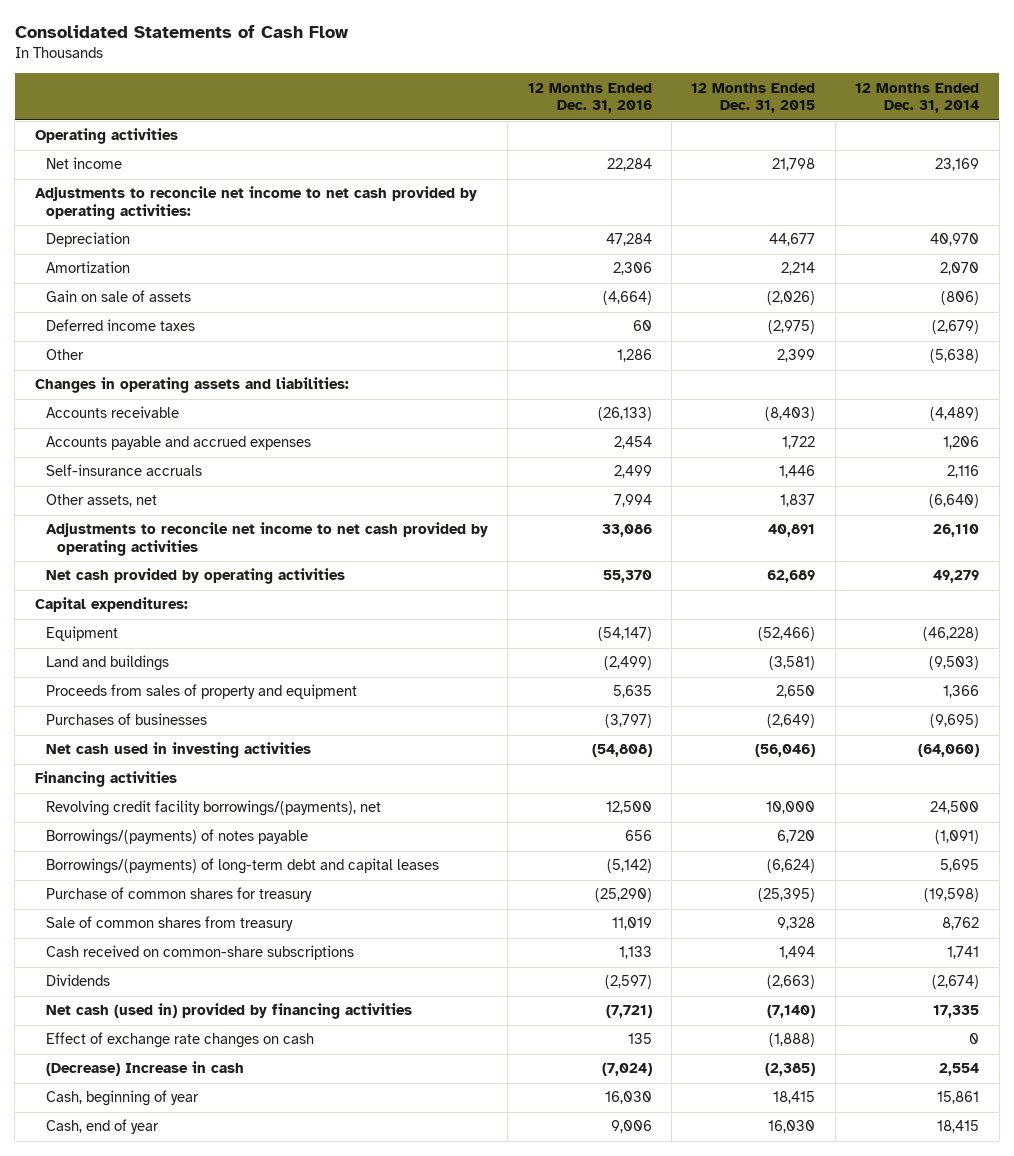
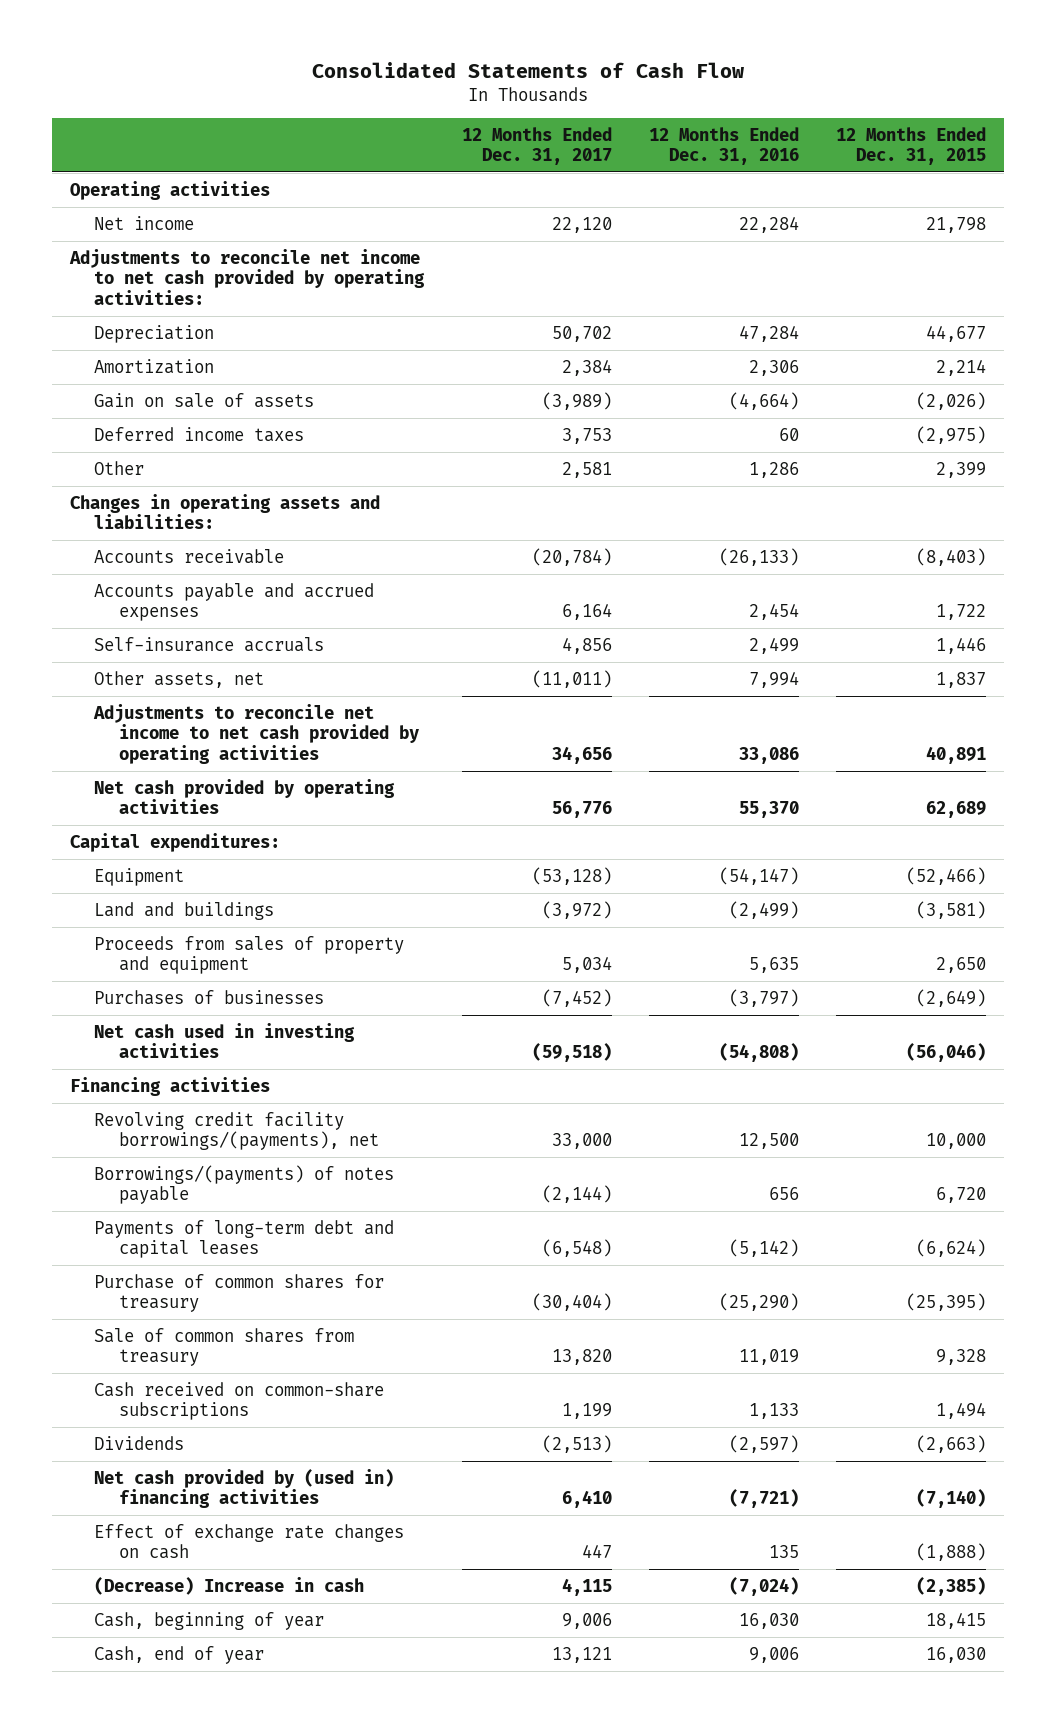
- | 12 Months Ended Dec. 31, 2016 | 12 Months Ended Dec. 31, 2015 | 12 Months Ended Dec. 31, 2014
+ | 12 Months Ended Dec. 31, 2017 | 12 Months Ended Dec. 31, 2016 | 12 Months Ended Dec. 31, 2015
- Borrowings/(payments) of long-term debt and capital leases | (5,142) | (6,624) | 5,695
+ Payments of long-term debt and capital leases | (6,548) | (5,142) | (6,624)
- Net cash (used in) provided by financing activities | (7,721) | (7,140) | 17,335
+ Net cash provided by (used in) financing activities | 6,410 | (7,721) | (7,140)

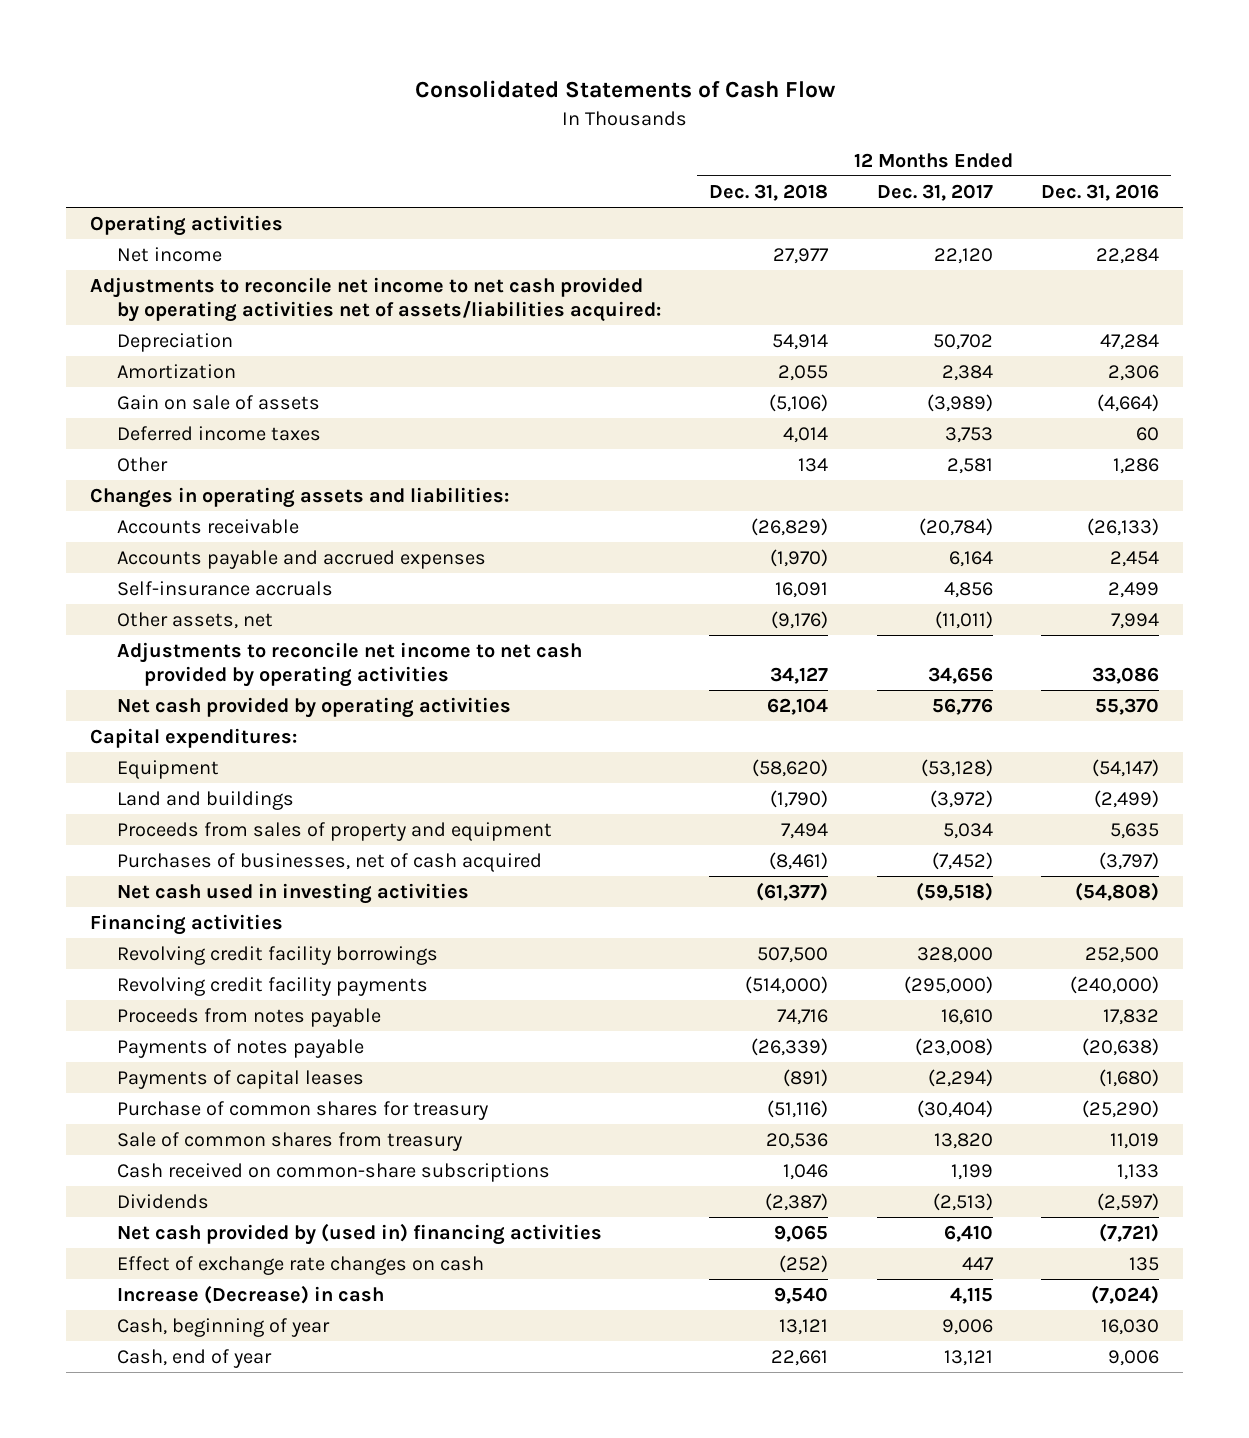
- | 12 Months Ended Dec. 31, 2017 | 12 Months Ended Dec. 31, 2016 | 12 Months Ended Dec. 31, 2015
+ | 12 Months Ended Dec. 31, 2018 | 12 Months Ended Dec. 31, 2017 | 12 Months Ended Dec. 31, 2016
- Adjustments to reconcile net income to net cash provided by operating activities:
+ Adjustments to reconcile net income to net cash provided by operating activities net of assets/liabilities acquired:
- Purchases of businesses | (7,452) | (3,797) | (2,649)
+ Purchases of businesses, net of cash acquired | (8,461) | (7,452) | (3,797)
- Revolving credit facility borrowings/(payments), net | 33,000 | 12,500 | 10,000
- Borrowings/(payments) of notes payable | (2,144) | 656 | 6,720
- Payments of long-term debt and capital leases | (6,548) | (5,142) | (6,624)
+ Revolving credit facility borrowings | 507,500 | 328,000 | 252,500
+ Revolving credit facility payments | (514,000) | (295,000) | (240,000)
+ Proceeds from notes payable | 74,716 | 16,610 | 17,832
+ Payments of notes payable | (26,339) | (23,008) | (20,638)
+ Payments of capital leases | (891) | (2,294) | (1,680)
- (Decrease) Increase in cash | 4,115 | (7,024) | (2,385)
+ Increase (Decrease) in cash | 9,540 | 4,115 | (7,024)

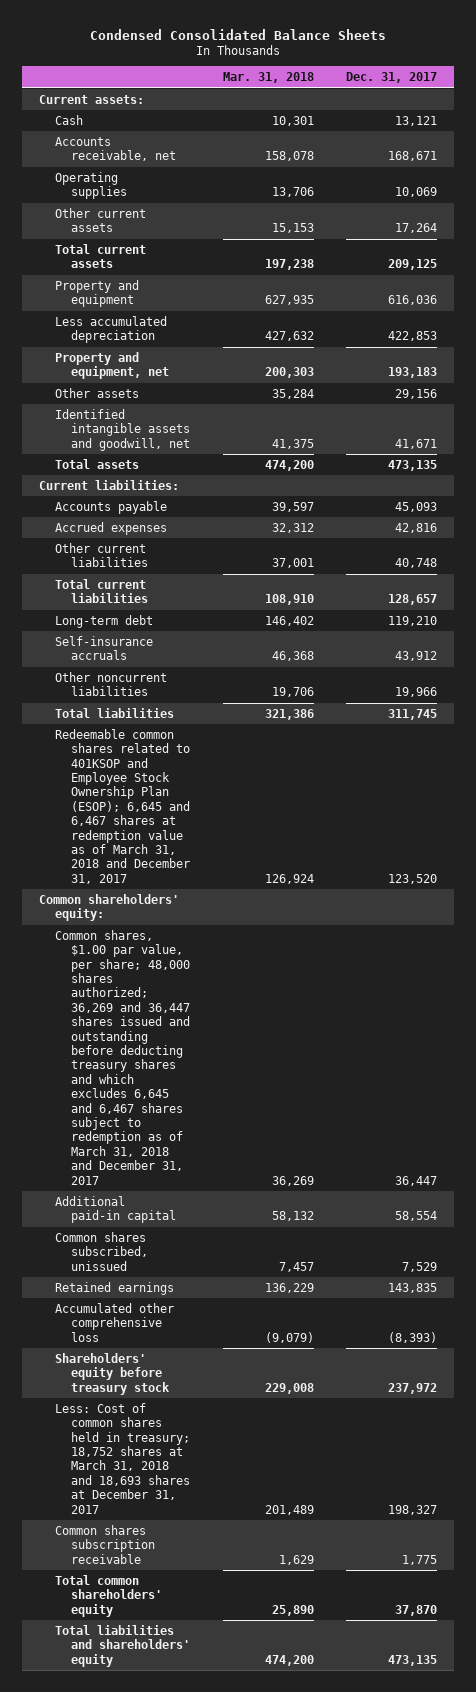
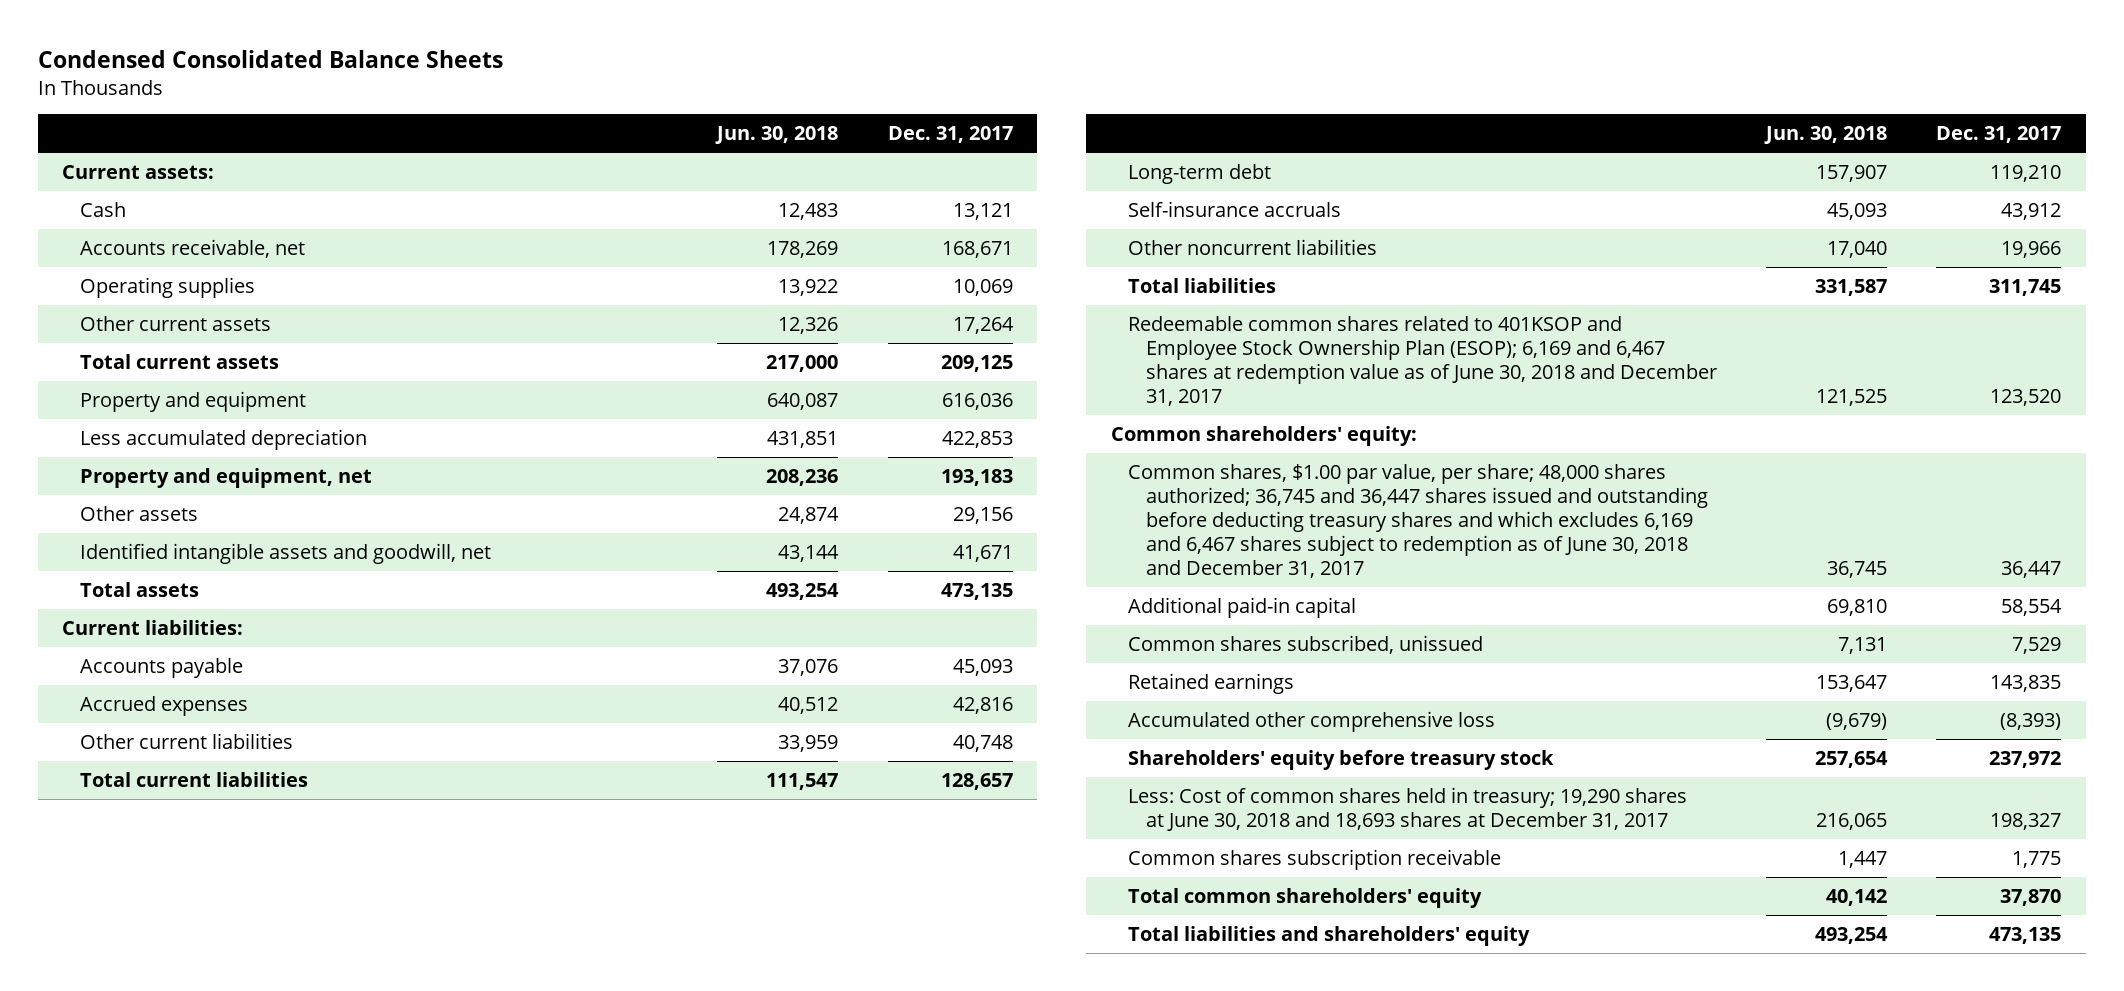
- | Mar. 31, 2018 | Dec. 31, 2017
+ | Jun. 30, 2018 | Dec. 31, 2017
- Redeemable common shares related to 401KSOP and Employee Stock Ownership Plan (ESOP); 6,645 and 6,467 shares at redemption value as of March 31, 2018 and December 31, 2017 | 126,924 | 123,520
+ Redeemable common shares related to 401KSOP and Employee Stock Ownership Plan (ESOP); 6,169 and 6,467 shares at redemption value as of June 30, 2018 and December 31, 2017 | 121,525 | 123,520
- Common shares, $1.00 par value, per share; 48,000 shares authorized; 36,269 and 36,447 shares issued and outstanding before deducting treasury shares and which excludes 6,645 and 6,467 shares subject to redemption as of March 31, 2018 and December 31, 2017 | 36,269 | 36,447
+ Common shares, $1.00 par value, per share; 48,000 shares authorized; 36,745 and 36,447 shares issued and outstanding before deducting treasury shares and which excludes 6,169 and 6,467 shares subject to redemption as of June 30, 2018 and December 31, 2017 | 36,745 | 36,447
- Less: Cost of common shares held in treasury; 18,752 shares at March 31, 2018 and 18,693 shares at December 31, 2017 | 201,489 | 198,327
+ Less: Cost of common shares held in treasury; 19,290 shares at June 30, 2018 and 18,693 shares at December 31, 2017 | 216,065 | 198,327

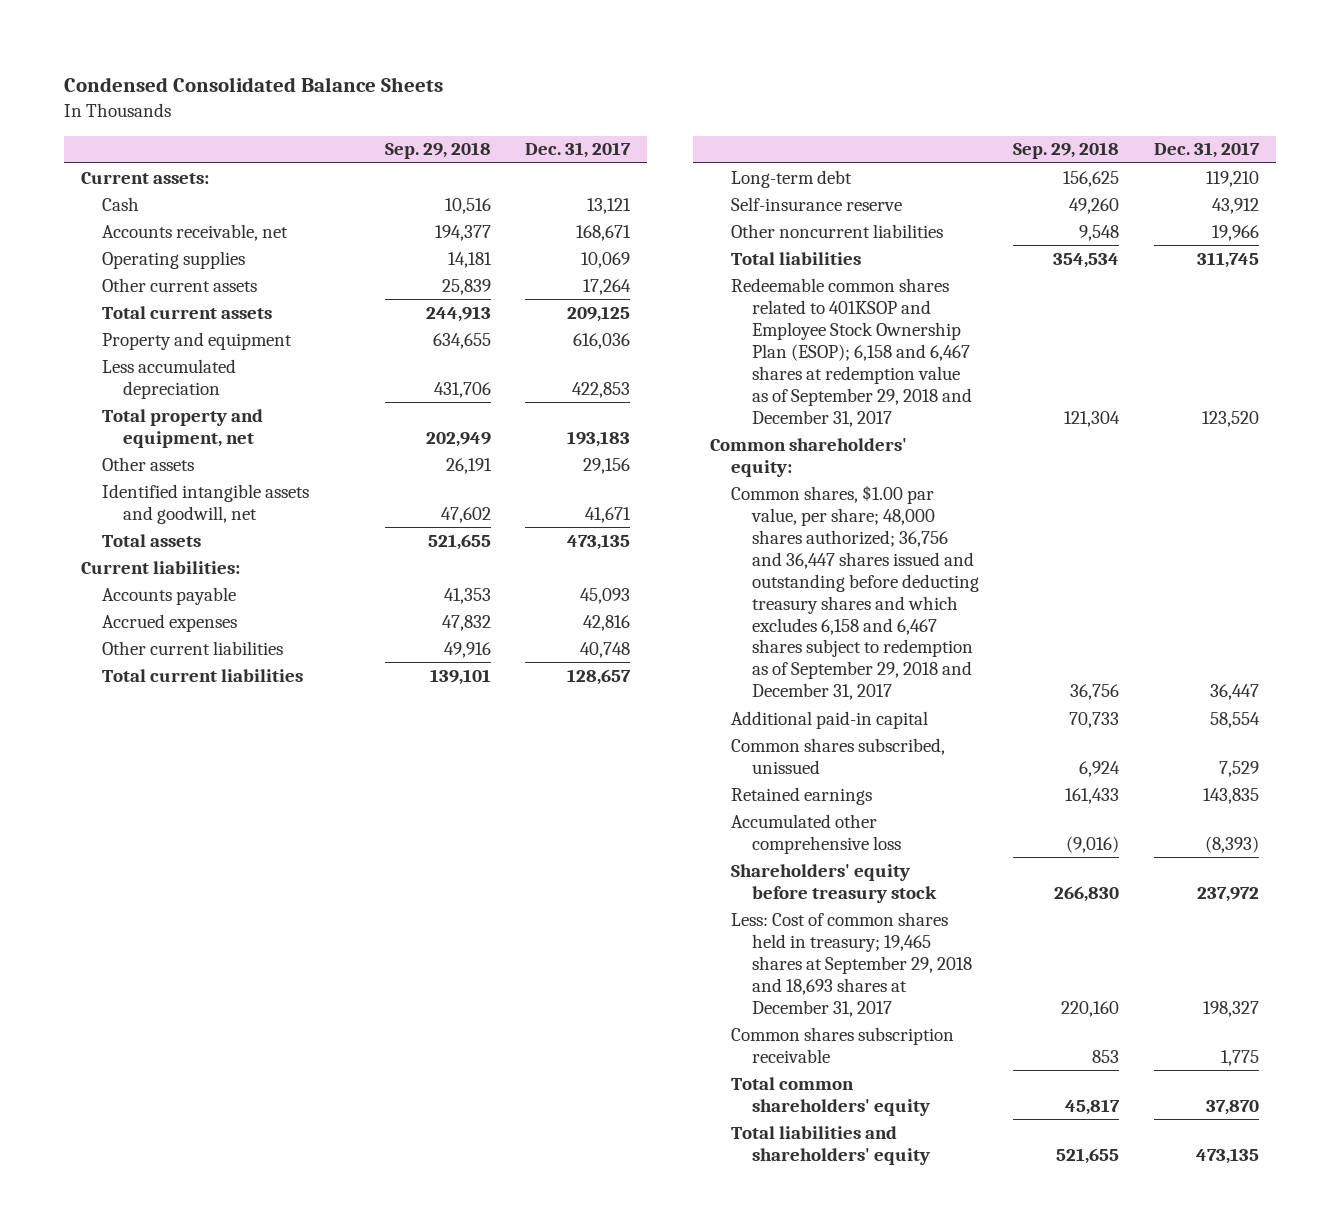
- | Jun. 30, 2018 | Dec. 31, 2017
+ | Sep. 29, 2018 | Dec. 31, 2017
- Property and equipment, net | 208,236 | 193,183
+ Total property and equipment, net | 202,949 | 193,183
- Self-insurance accruals | 45,093 | 43,912
+ Self-insurance reserve | 49,260 | 43,912
- Redeemable common shares related to 401KSOP and Employee Stock Ownership Plan (ESOP); 6,169 and 6,467 shares at redemption value as of June 30, 2018 and December 31, 2017 | 121,525 | 123,520
+ Redeemable common shares related to 401KSOP and Employee Stock Ownership Plan (ESOP); 6,158 and 6,467 shares at redemption value as of September 29, 2018 and December 31, 2017 | 121,304 | 123,520
- Common shares, $1.00 par value, per share; 48,000 shares authorized; 36,745 and 36,447 shares issued and outstanding before deducting treasury shares and which excludes 6,169 and 6,467 shares subject to redemption as of June 30, 2018 and December 31, 2017 | 36,745 | 36,447
+ Common shares, $1.00 par value, per share; 48,000 shares authorized; 36,756 and 36,447 shares issued and outstanding before deducting treasury shares and which excludes 6,158 and 6,467 shares subject to redemption as of September 29, 2018 and December 31, 2017 | 36,756 | 36,447
- Less: Cost of common shares held in treasury; 19,290 shares at June 30, 2018 and 18,693 shares at December 31, 2017 | 216,065 | 198,327
+ Less: Cost of common shares held in treasury; 19,465 shares at September 29, 2018 and 18,693 shares at December 31, 2017 | 220,160 | 198,327

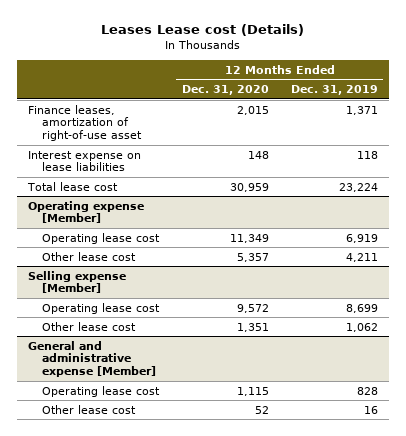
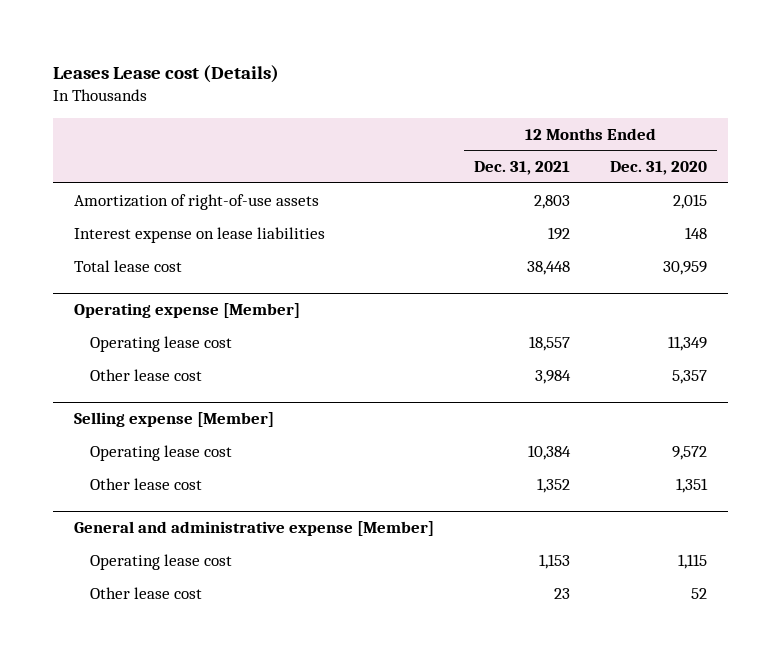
- | 12 Months Ended Dec. 31, 2020 | 12 Months Ended Dec. 31, 2019
+ | 12 Months Ended Dec. 31, 2021 | 12 Months Ended Dec. 31, 2020
- Finance leases, amortization of right-of-use asset | 2,015 | 1,371
+ Amortization of right-of-use assets | 2,803 | 2,015

